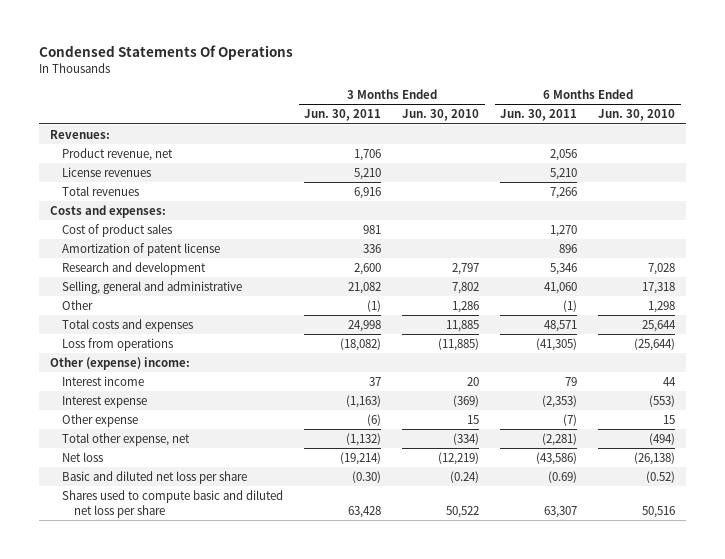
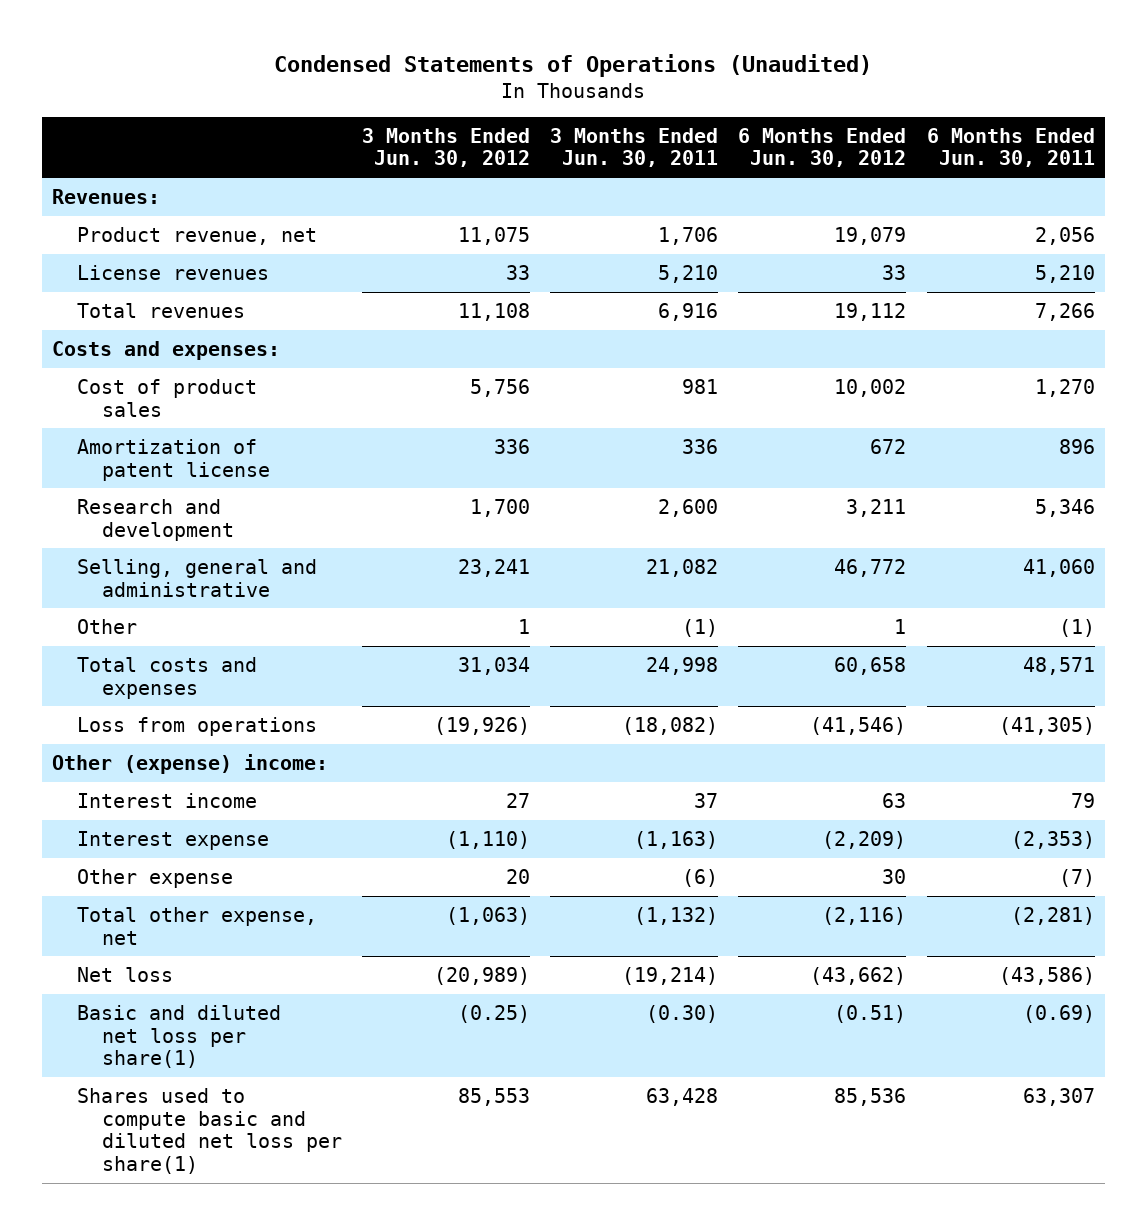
- Condensed Statements Of Operations
+ Condensed Statements of Operations (Unaudited)
- | 3 Months Ended Jun. 30, 2011 | 3 Months Ended Jun. 30, 2010 | 6 Months Ended Jun. 30, 2011 | 6 Months Ended Jun. 30, 2010
+ | 3 Months Ended Jun. 30, 2012 | 3 Months Ended Jun. 30, 2011 | 6 Months Ended Jun. 30, 2012 | 6 Months Ended Jun. 30, 2011
- Basic and diluted net loss per share | (0.30) | (0.24) | (0.69) | (0.52)
- Shares used to compute basic and diluted net loss per share | 63,428 | 50,522 | 63,307 | 50,516
+ Basic and diluted net loss per share(1) | (0.25) | (0.30) | (0.51) | (0.69)
+ Shares used to compute basic and diluted net loss per share(1) | 85,553 | 63,428 | 85,536 | 63,307

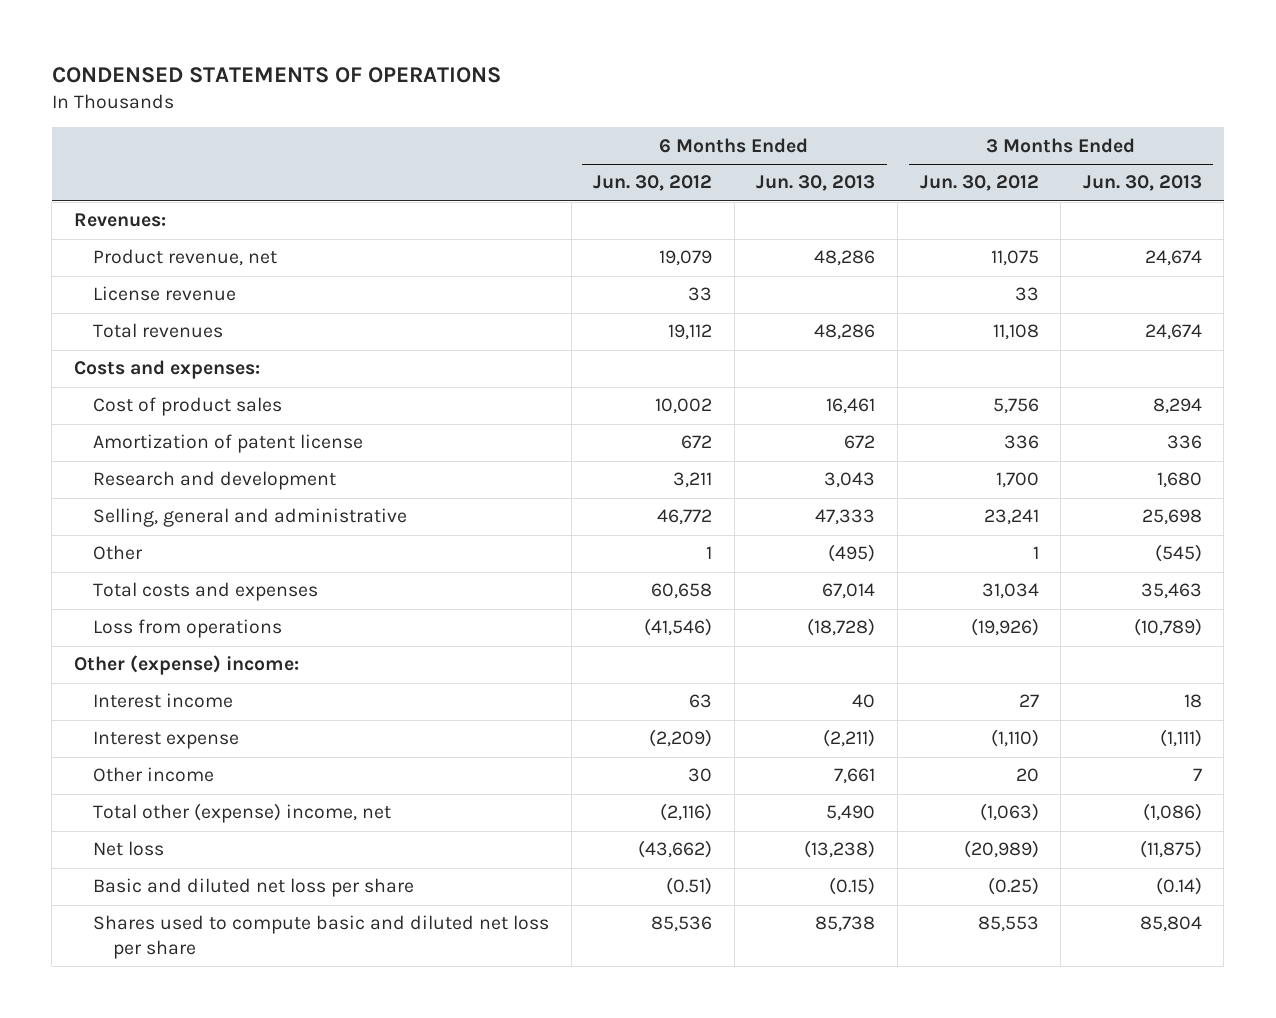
- Condensed Statements of Operations (Unaudited)
+ CONDENSED STATEMENTS OF OPERATIONS
- | 3 Months Ended Jun. 30, 2012 | 3 Months Ended Jun. 30, 2011 | 6 Months Ended Jun. 30, 2012 | 6 Months Ended Jun. 30, 2011
+ | 6 Months Ended Jun. 30, 2012 | 6 Months Ended Jun. 30, 2013 | 3 Months Ended Jun. 30, 2012 | 3 Months Ended Jun. 30, 2013
- License revenues | 33 | 5,210 | 33 | 5,210
+ License revenue | 33 | | 33 |
- Other expense | 20 | (6) | 30 | (7)
- Total other expense, net | (1,063) | (1,132) | (2,116) | (2,281)
+ Other income | 30 | 7,661 | 20 | 7
+ Total other (expense) income, net | (2,116) | 5,490 | (1,063) | (1,086)
- Basic and diluted net loss per share(1) | (0.25) | (0.30) | (0.51) | (0.69)
- Shares used to compute basic and diluted net loss per share(1) | 85,553 | 63,428 | 85,536 | 63,307
+ Basic and diluted net loss per share | (0.51) | (0.15) | (0.25) | (0.14)
+ Shares used to compute basic and diluted net loss per share | 85,536 | 85,738 | 85,553 | 85,804

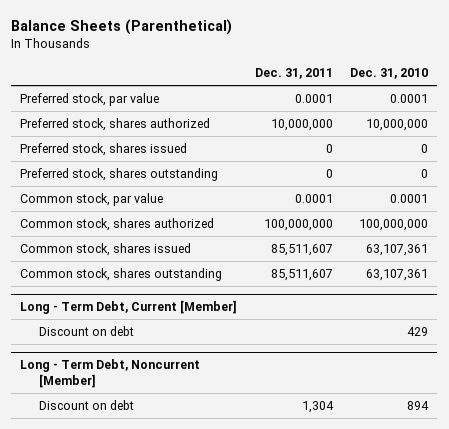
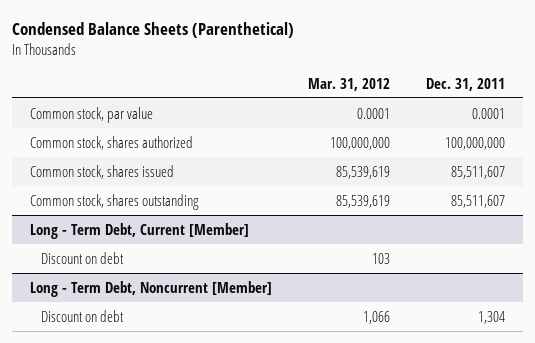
- Balance Sheets (Parenthetical)
+ Condensed Balance Sheets (Parenthetical)
- | Dec. 31, 2011 | Dec. 31, 2010
+ | Mar. 31, 2012 | Dec. 31, 2011
- Preferred stock, par value | 0.0001 | 0.0001
- Preferred stock, shares authorized | 10,000,000 | 10,000,000
- Preferred stock, shares issued | 0 | 0
- Preferred stock, shares outstanding | 0 | 0

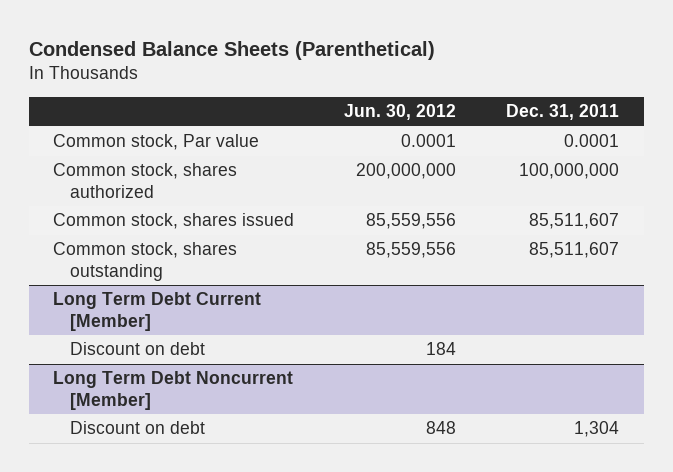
- | Mar. 31, 2012 | Dec. 31, 2011
+ | Jun. 30, 2012 | Dec. 31, 2011
- Common stock, par value | 0.0001 | 0.0001
+ Common stock, Par value | 0.0001 | 0.0001
- Long - Term Debt, Current [Member]
+ Long Term Debt Current [Member]
- Long - Term Debt, Noncurrent [Member]
+ Long Term Debt Noncurrent [Member]

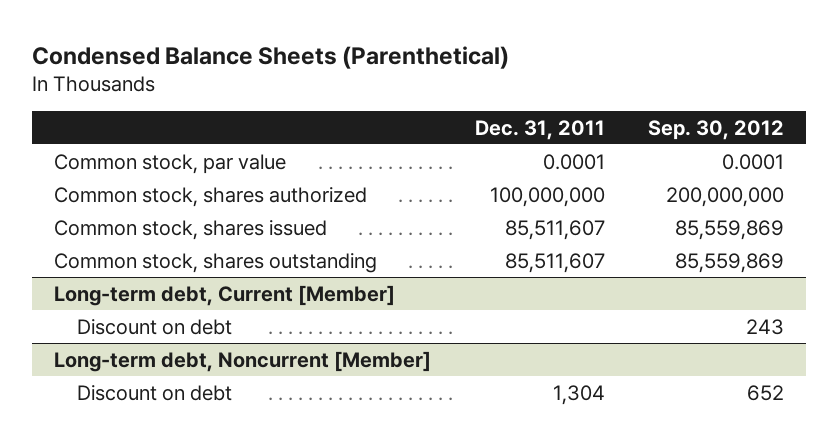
- | Jun. 30, 2012 | Dec. 31, 2011
+ | Dec. 31, 2011 | Sep. 30, 2012
- Common stock, Par value | 0.0001 | 0.0001
+ Common stock, par value | 0.0001 | 0.0001
- Long Term Debt Current [Member]
+ Long-term debt, Current [Member]
- Long Term Debt Noncurrent [Member]
+ Long-term debt, Noncurrent [Member]

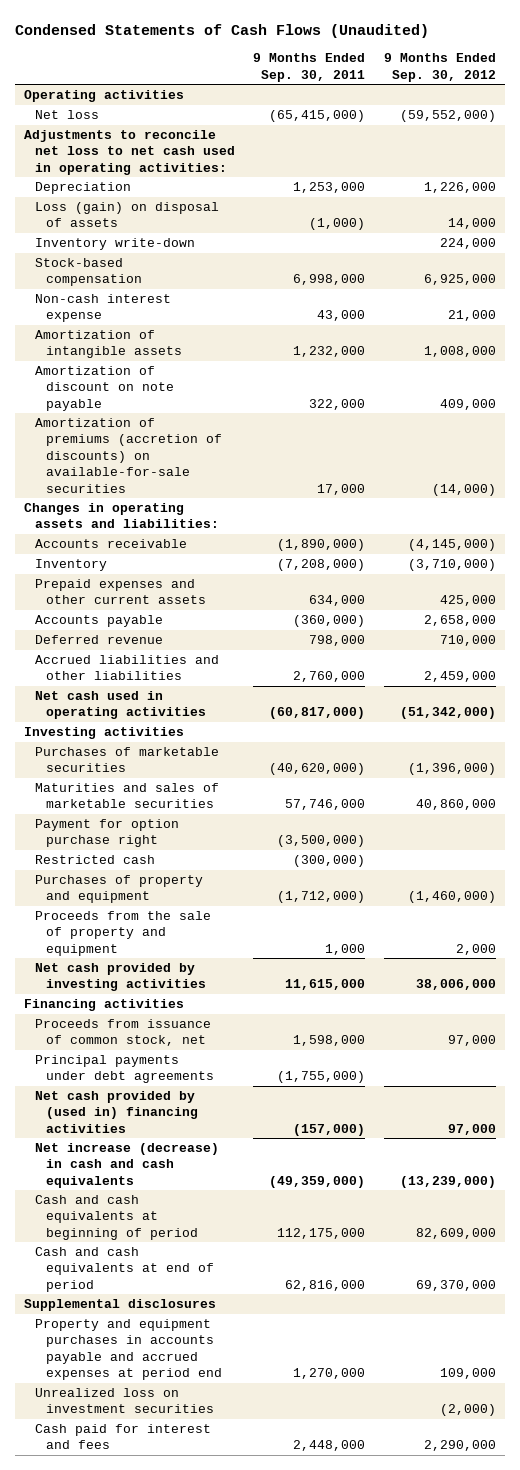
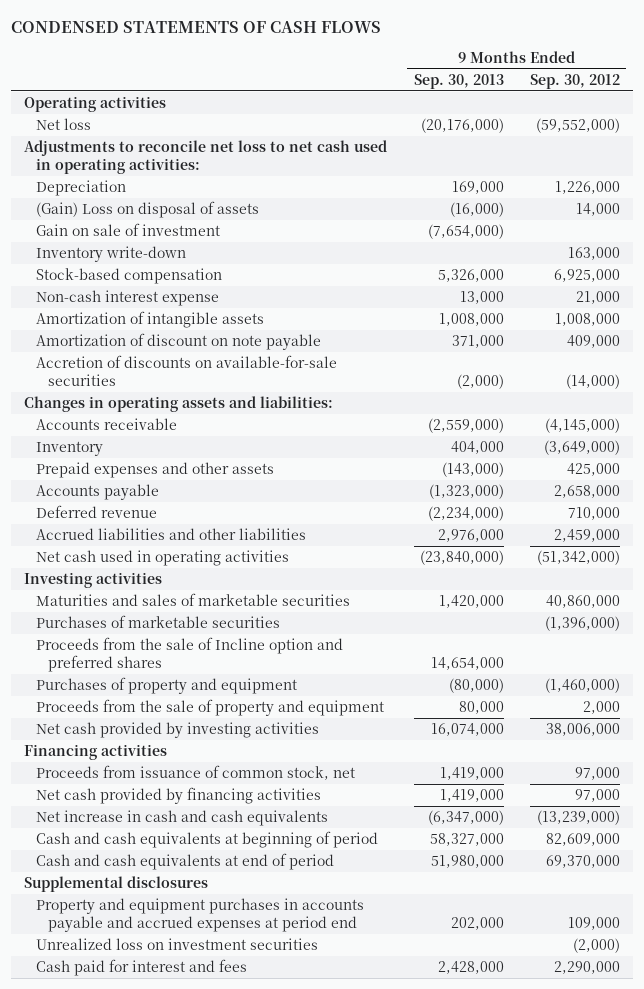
- Condensed Statements of Cash Flows (Unaudited)
+ CONDENSED STATEMENTS OF CASH FLOWS
- | 9 Months Ended Sep. 30, 2011 | 9 Months Ended Sep. 30, 2012
+ | 9 Months Ended Sep. 30, 2013 | 9 Months Ended Sep. 30, 2012
- Loss (gain) on disposal of assets | (1,000) | 14,000
- Inventory write-down | | 224,000
+ (Gain) Loss on disposal of assets | (16,000) | 14,000
+ Gain on sale of investment | (7,654,000) |
+ Inventory write-down | | 163,000
- Amortization of premiums (accretion of discounts) on available-for-sale securities | 17,000 | (14,000)
+ Accretion of discounts on available-for-sale securities | (2,000) | (14,000)
- Inventory | (7,208,000) | (3,710,000)
- Prepaid expenses and other current assets | 634,000 | 425,000
+ Inventory | 404,000 | (3,649,000)
+ Prepaid expenses and other assets | (143,000) | 425,000
- Payment for option purchase right | (3,500,000) |
- Restricted cash | (300,000) |
moved down: Purchases of marketable securities | | (1,396,000)
+ Proceeds from the sale of Incline option and preferred shares | 14,654,000 |
- Principal payments under debt agreements | (1,755,000) |
- Net cash provided by (used in) financing activities | (157,000) | 97,000
- Net increase (decrease) in cash and cash equivalents | (49,359,000) | (13,239,000)
+ Net cash provided by financing activities | 1,419,000 | 97,000
+ Net increase in cash and cash equivalents | (6,347,000) | (13,239,000)

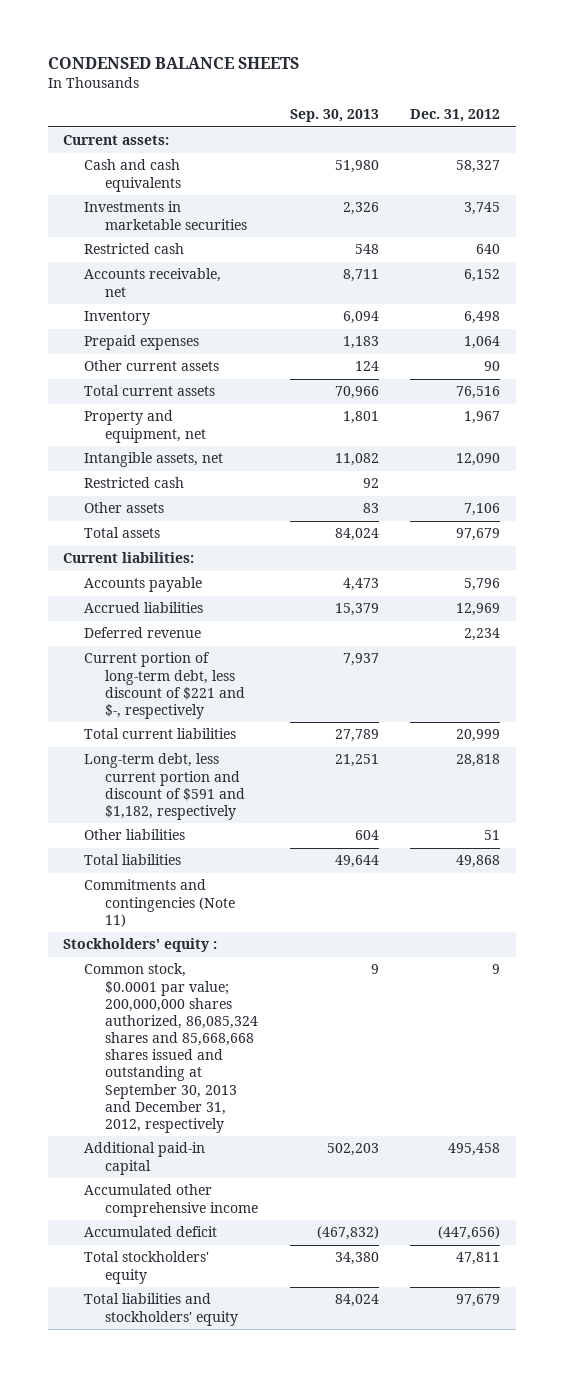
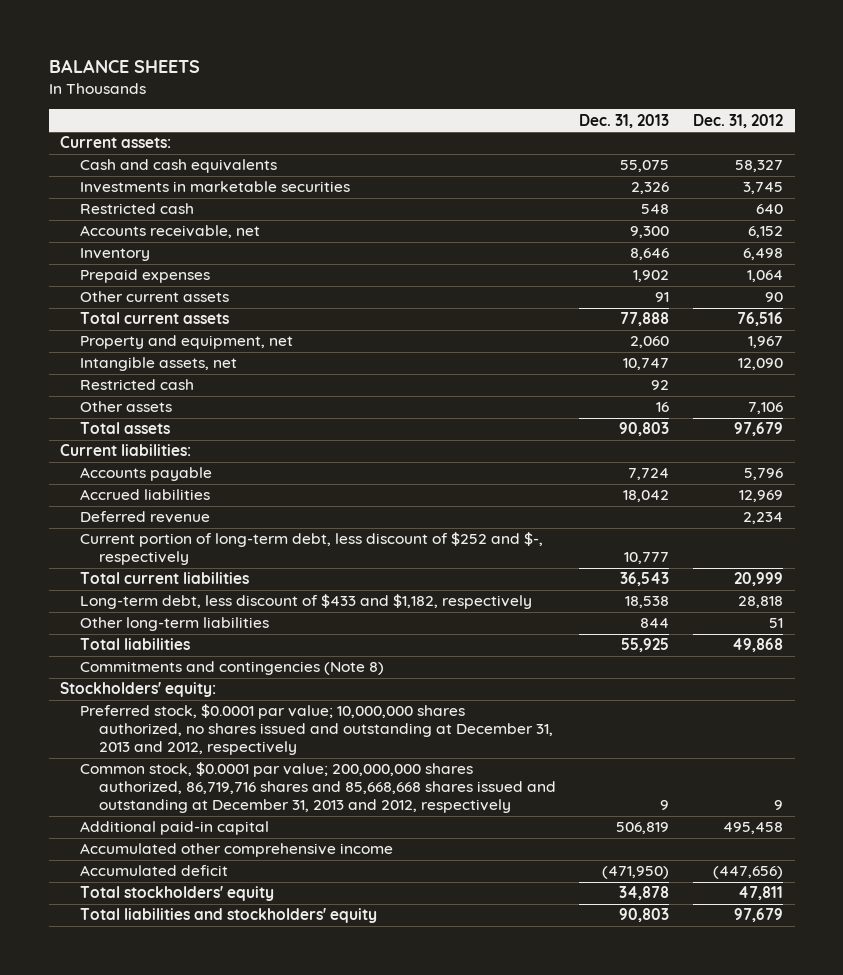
- CONDENSED BALANCE SHEETS
+ BALANCE SHEETS
- | Sep. 30, 2013 | Dec. 31, 2012
+ | Dec. 31, 2013 | Dec. 31, 2012
- Current portion of long-term debt, less discount of $221 and $-, respectively | 7,937 |
+ Current portion of long-term debt, less discount of $252 and $-, respectively | 10,777 |
- Long-term debt, less current portion and discount of $591 and $1,182, respectively | 21,251 | 28,818
- Other liabilities | 604 | 51
+ Long-term debt, less discount of $433 and $1,182, respectively | 18,538 | 28,818
+ Other long-term liabilities | 844 | 51
- Commitments and contingencies (Note 11)
- Stockholders' equity :
- Common stock, $0.0001 par value; 200,000,000 shares authorized, 86,085,324 shares and 85,668,668 shares issued and outstanding at September 30, 2013 and December 31, 2012, respectively | 9 | 9
+ Commitments and contingencies (Note 8)
+ Stockholders' equity:
+ Preferred stock, $0.0001 par value; 10,000,000 shares authorized, no shares issued and outstanding at December 31, 2013 and 2012, respectively
+ Common stock, $0.0001 par value; 200,000,000 shares authorized, 86,719,716 shares and 85,668,668 shares issued and outstanding at December 31, 2013 and 2012, respectively | 9 | 9

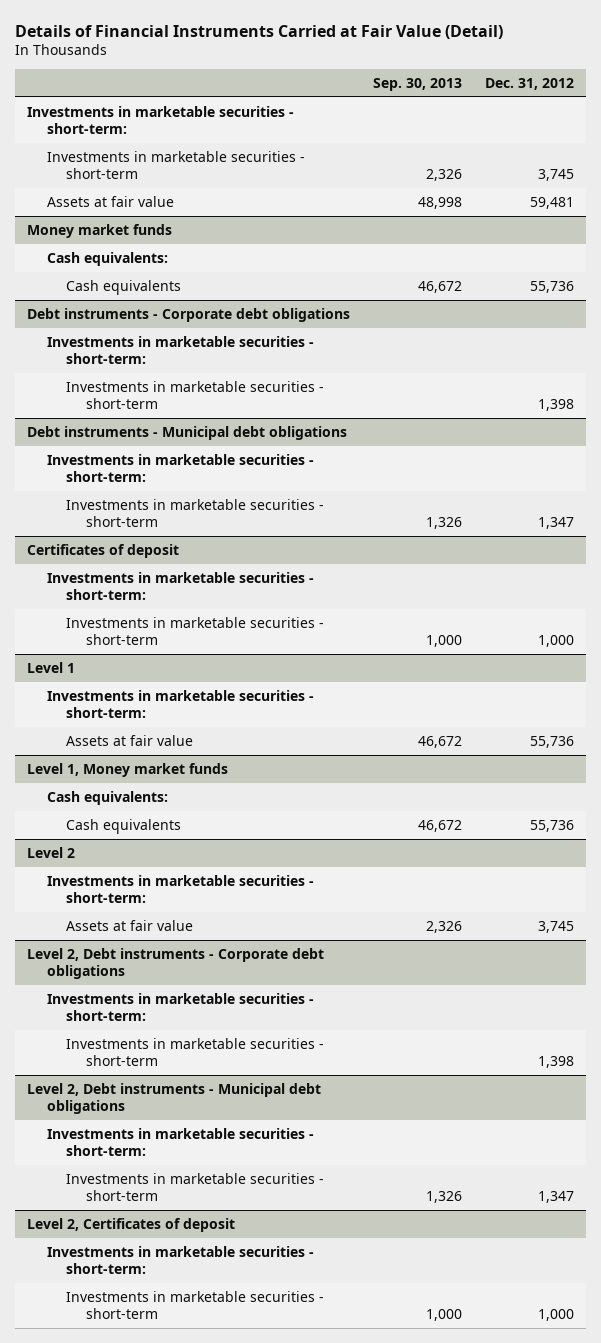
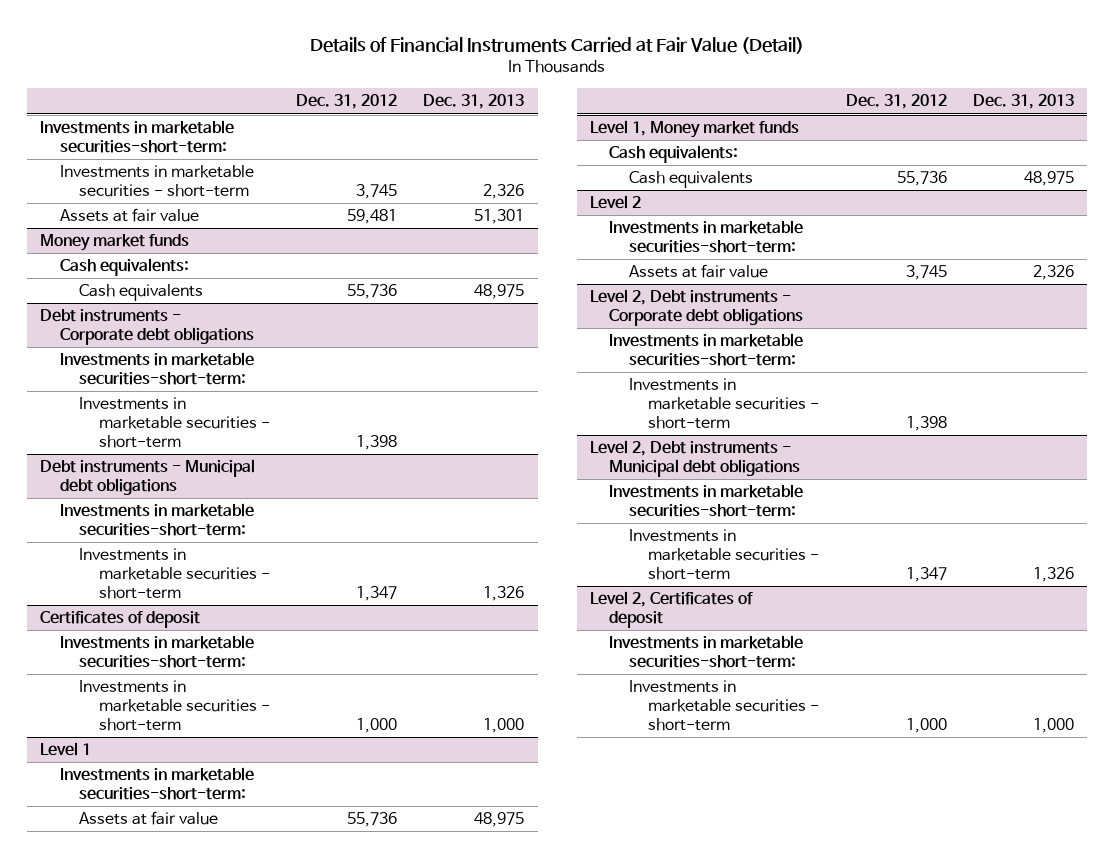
- | Sep. 30, 2013 | Dec. 31, 2012
+ | Dec. 31, 2012 | Dec. 31, 2013
- Investments in marketable securities - short-term:
+ Investments in marketable securities-short-term:
@ Debt instruments - Corporate debt obligations
- Investments in marketable securities - short-term:
+ Investments in marketable securities-short-term:
@ Debt instruments - Municipal debt obligations
- Investments in marketable securities - short-term:
+ Investments in marketable securities-short-term:
@ Certificates of deposit
- Investments in marketable securities - short-term:
+ Investments in marketable securities-short-term:
@ Level 1
- Investments in marketable securities - short-term:
+ Investments in marketable securities-short-term:
@ Level 2
- Investments in marketable securities - short-term:
+ Investments in marketable securities-short-term:
@ Level 2, Debt instruments - Corporate debt obligations
- Investments in marketable securities - short-term:
+ Investments in marketable securities-short-term:
@ Level 2, Debt instruments - Municipal debt obligations
- Investments in marketable securities - short-term:
+ Investments in marketable securities-short-term:
@ Level 2, Certificates of deposit
- Investments in marketable securities - short-term:
+ Investments in marketable securities-short-term:

